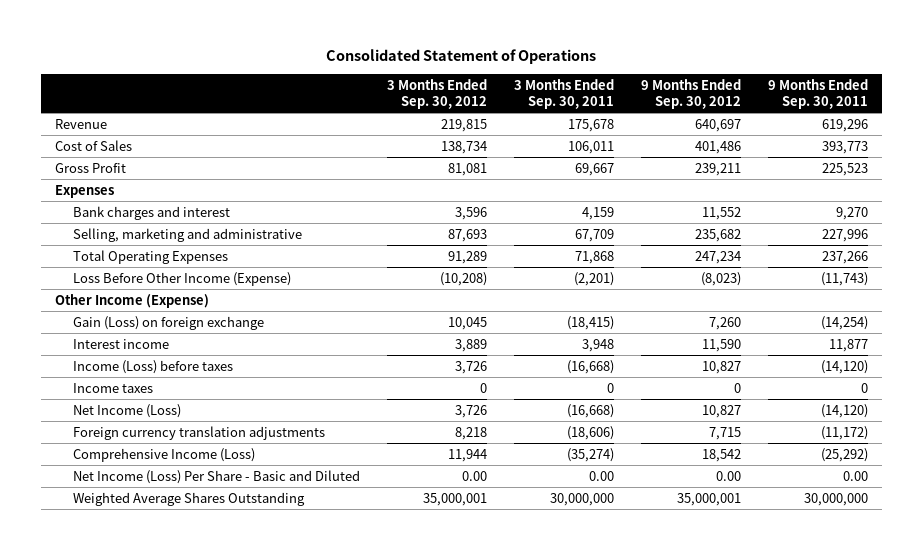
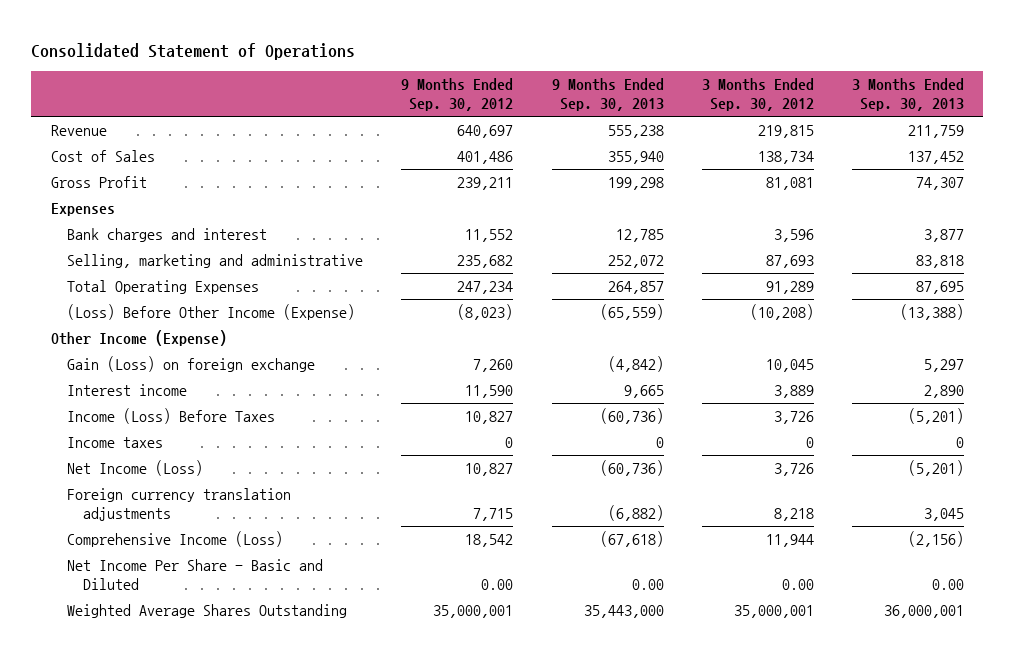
- | 3 Months Ended Sep. 30, 2012 | 3 Months Ended Sep. 30, 2011 | 9 Months Ended Sep. 30, 2012 | 9 Months Ended Sep. 30, 2011
+ | 9 Months Ended Sep. 30, 2012 | 9 Months Ended Sep. 30, 2013 | 3 Months Ended Sep. 30, 2012 | 3 Months Ended Sep. 30, 2013
- Loss Before Other Income (Expense) | (10,208) | (2,201) | (8,023) | (11,743)
+ (Loss) Before Other Income (Expense) | (8,023) | (65,559) | (10,208) | (13,388)
- Income (Loss) before taxes | 3,726 | (16,668) | 10,827 | (14,120)
+ Income (Loss) Before Taxes | 10,827 | (60,736) | 3,726 | (5,201)
- Net Income (Loss) Per Share - Basic and Diluted | 0.00 | 0.00 | 0.00 | 0.00
+ Net Income Per Share - Basic and Diluted | 0.00 | 0.00 | 0.00 | 0.00

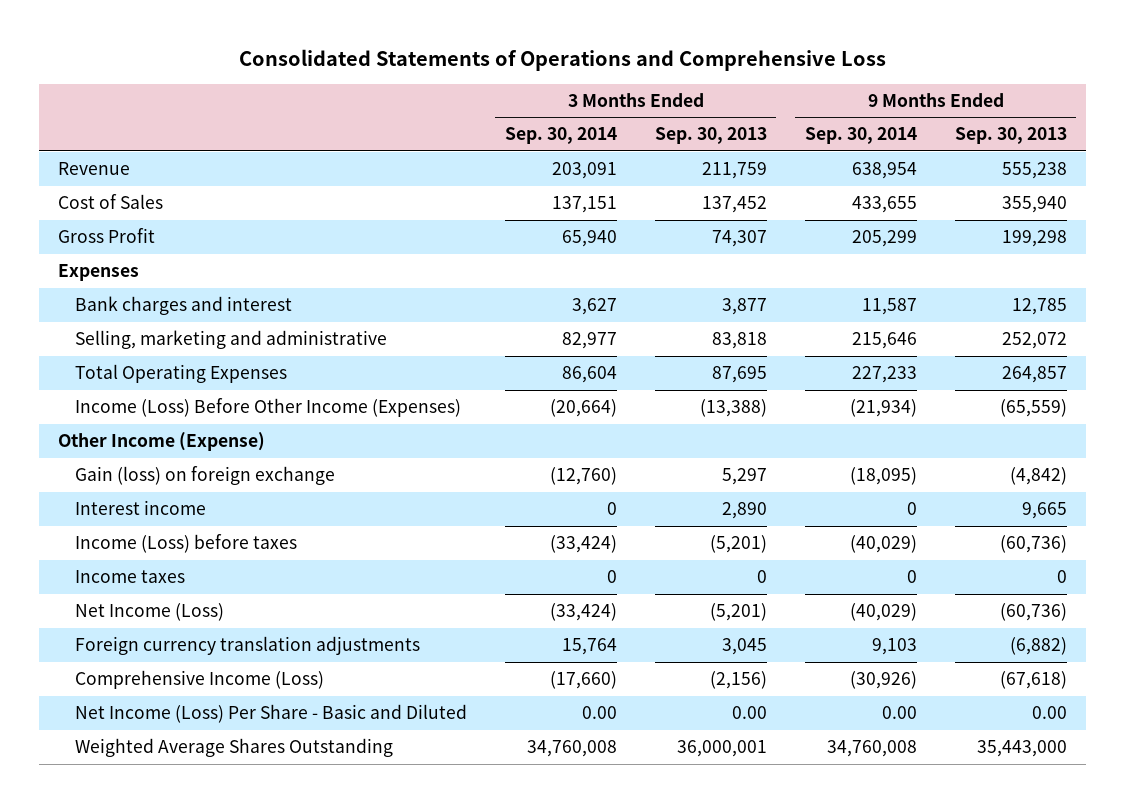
- Consolidated Statement of Operations
+ Consolidated Statements of Operations and Comprehensive Loss
- | 9 Months Ended Sep. 30, 2012 | 9 Months Ended Sep. 30, 2013 | 3 Months Ended Sep. 30, 2012 | 3 Months Ended Sep. 30, 2013
+ | 3 Months Ended Sep. 30, 2014 | 3 Months Ended Sep. 30, 2013 | 9 Months Ended Sep. 30, 2014 | 9 Months Ended Sep. 30, 2013
- (Loss) Before Other Income (Expense) | (8,023) | (65,559) | (10,208) | (13,388)
+ Income (Loss) Before Other Income (Expenses) | (20,664) | (13,388) | (21,934) | (65,559)
- Gain (Loss) on foreign exchange | 7,260 | (4,842) | 10,045 | 5,297
+ Gain (loss) on foreign exchange | (12,760) | 5,297 | (18,095) | (4,842)
- Income (Loss) Before Taxes | 10,827 | (60,736) | 3,726 | (5,201)
+ Income (Loss) before taxes | (33,424) | (5,201) | (40,029) | (60,736)
- Net Income Per Share - Basic and Diluted | 0.00 | 0.00 | 0.00 | 0.00
+ Net Income (Loss) Per Share - Basic and Diluted | 0.00 | 0.00 | 0.00 | 0.00

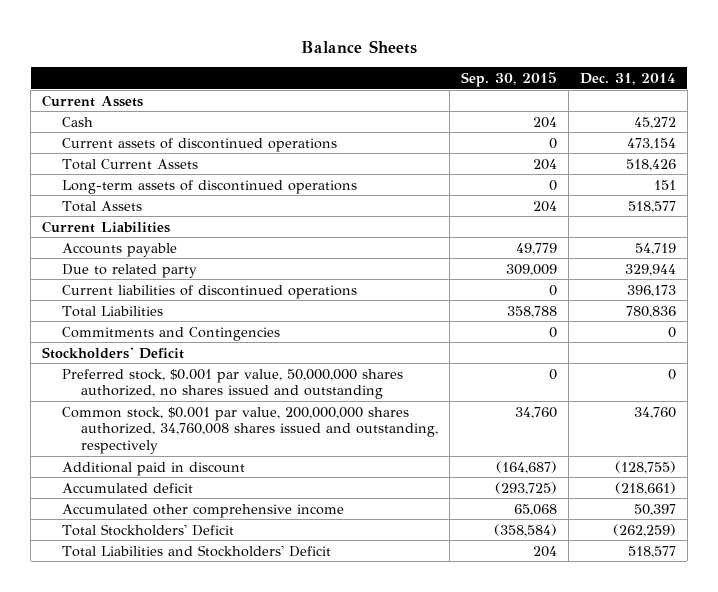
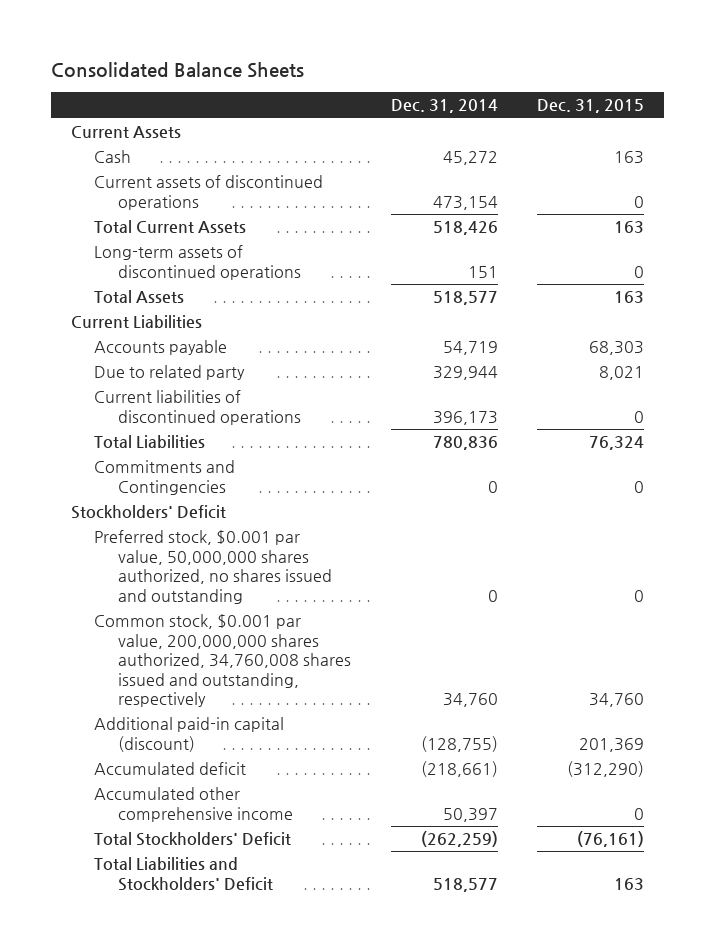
- Balance Sheets
+ Consolidated Balance Sheets
- | Sep. 30, 2015 | Dec. 31, 2014
+ | Dec. 31, 2014 | Dec. 31, 2015
- Additional paid in discount | (164,687) | (128,755)
+ Additional paid-in capital (discount) | (128,755) | 201,369

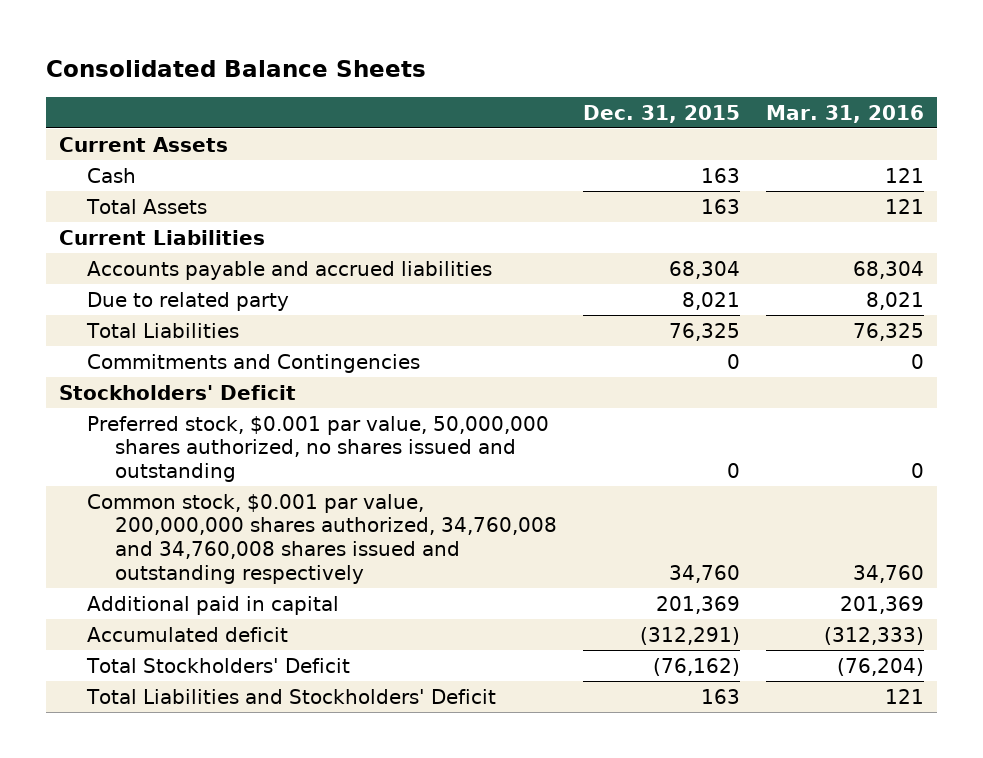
- | Dec. 31, 2014 | Dec. 31, 2015
+ | Dec. 31, 2015 | Mar. 31, 2016
- Current assets of discontinued operations | 473,154 | 0
- Total Current Assets | 518,426 | 163
- Long-term assets of discontinued operations | 151 | 0
- Accounts payable | 54,719 | 68,303
+ Accounts payable and accrued liabilities | 68,304 | 68,304
- Current liabilities of discontinued operations | 396,173 | 0
- Total Liabilities | 780,836 | 76,324
+ Total Liabilities | 76,325 | 76,325
- Common stock, $0.001 par value, 200,000,000 shares authorized, 34,760,008 shares issued and outstanding, respectively | 34,760 | 34,760
- Additional paid-in capital (discount) | (128,755) | 201,369
- Accumulated deficit | (218,661) | (312,290)
- Accumulated other comprehensive income | 50,397 | 0
- Total Stockholders' Deficit | (262,259) | (76,161)
+ Common stock, $0.001 par value, 200,000,000 shares authorized, 34,760,008 and 34,760,008 shares issued and outstanding respectively | 34,760 | 34,760
+ Additional paid in capital | 201,369 | 201,369
+ Accumulated deficit | (312,291) | (312,333)
+ Total Stockholders' Deficit | (76,162) | (76,204)

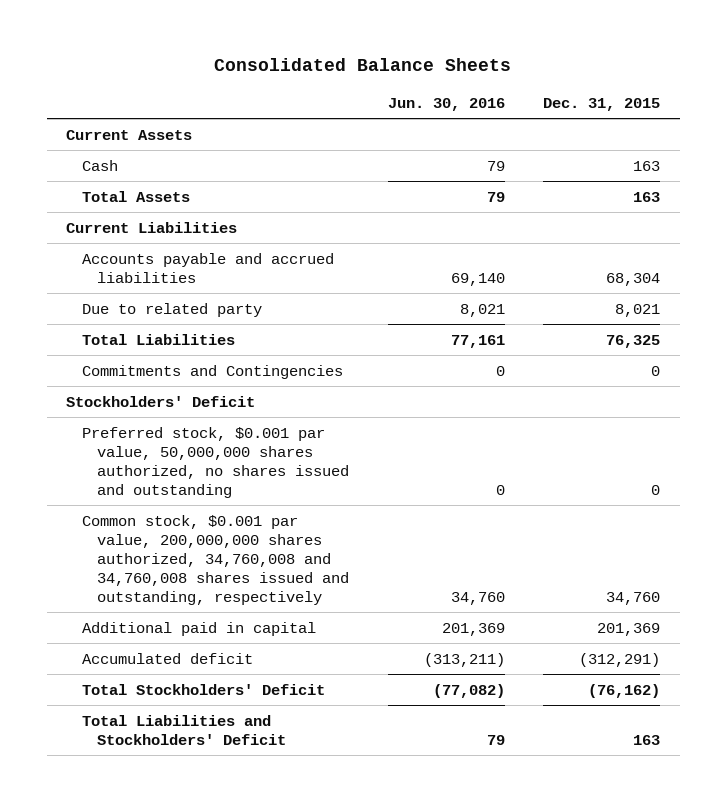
- | Dec. 31, 2015 | Mar. 31, 2016
+ | Jun. 30, 2016 | Dec. 31, 2015
- Common stock, $0.001 par value, 200,000,000 shares authorized, 34,760,008 and 34,760,008 shares issued and outstanding respectively | 34,760 | 34,760
+ Common stock, $0.001 par value, 200,000,000 shares authorized, 34,760,008 and 34,760,008 shares issued and outstanding, respectively | 34,760 | 34,760

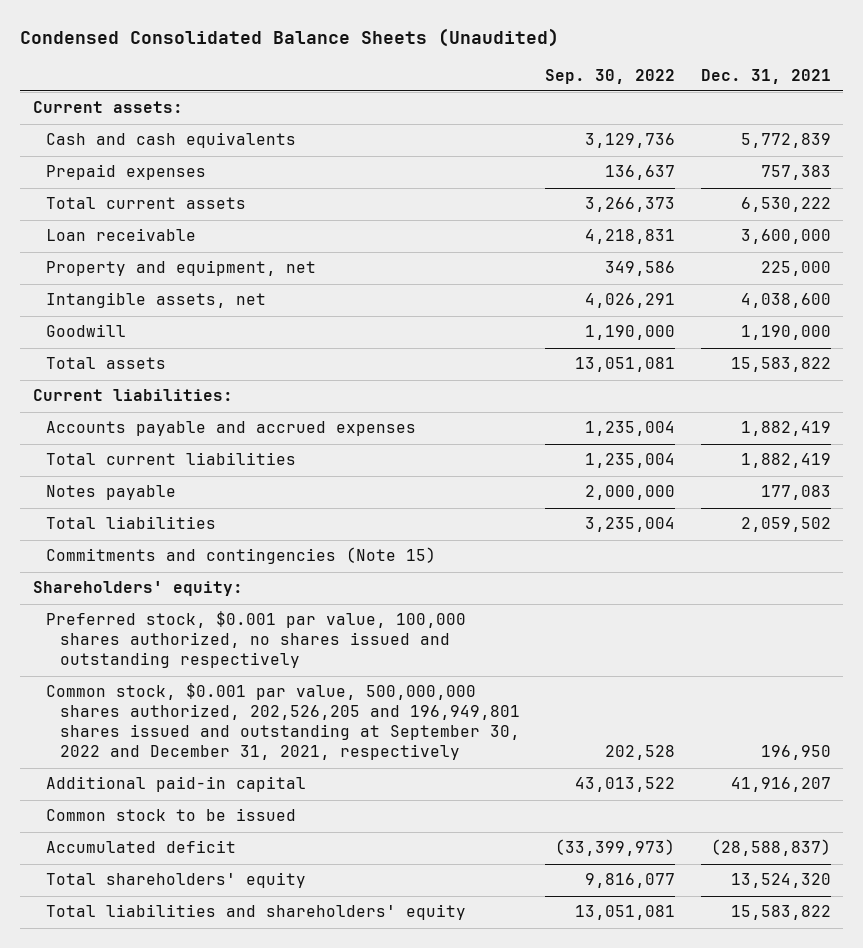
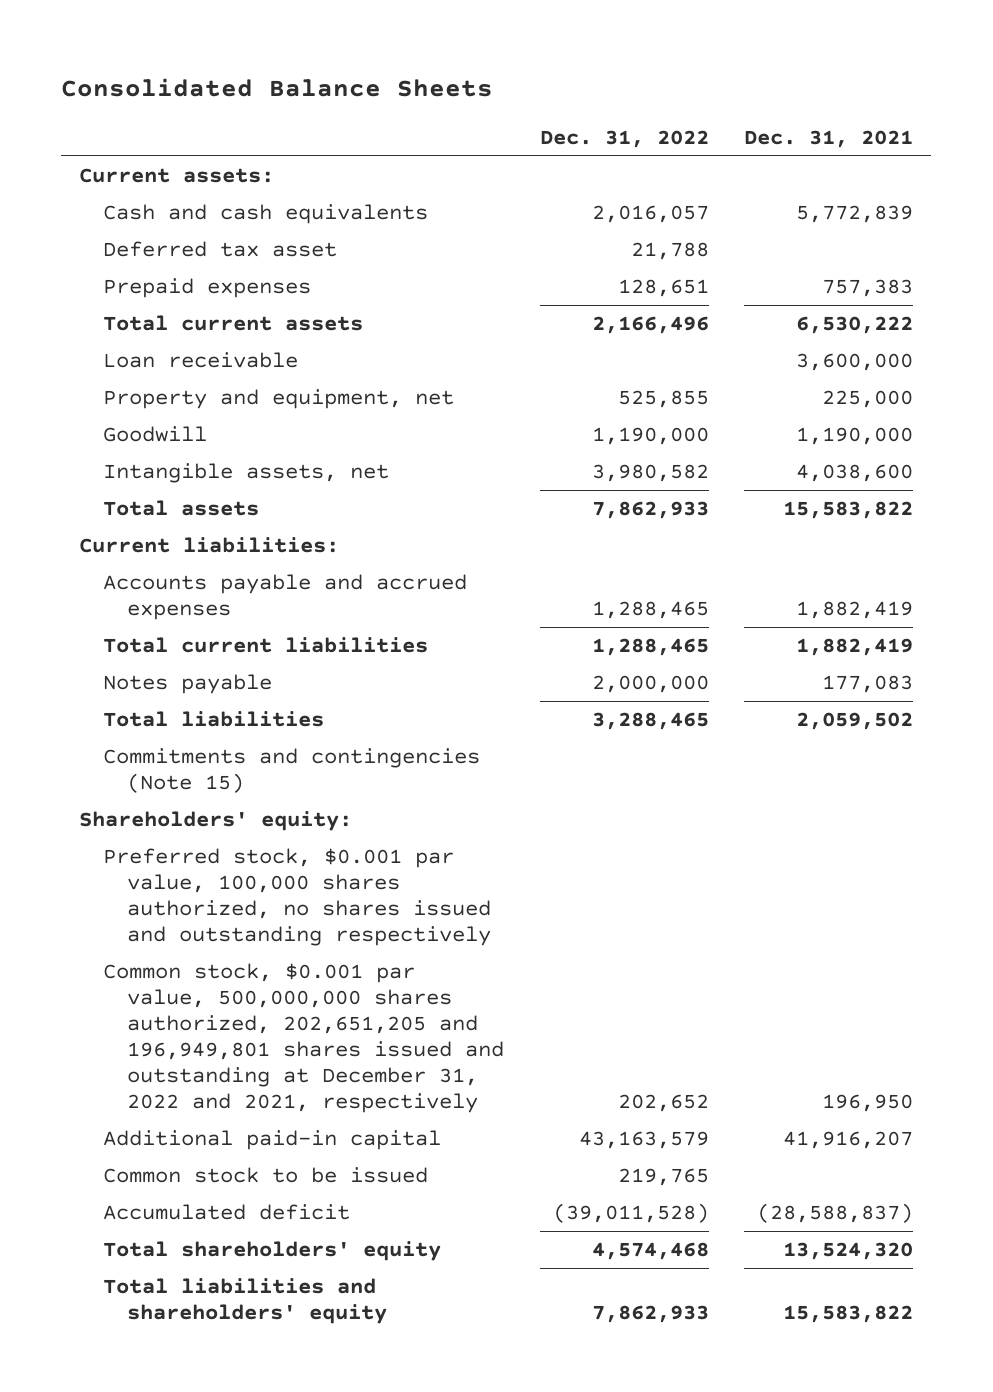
- Condensed Consolidated Balance Sheets (Unaudited)
+ Consolidated Balance Sheets
- | Sep. 30, 2022 | Dec. 31, 2021
+ | Dec. 31, 2022 | Dec. 31, 2021
+ Deferred tax asset | 21,788 |
moved down: Intangible assets, net | 3,980,582 | 4,038,600
- Common stock, $0.001 par value, 500,000,000 shares authorized, 202,526,205 and 196,949,801 shares issued and outstanding at September 30, 2022 and December 31, 2021, respectively | 202,528 | 196,950
+ Common stock, $0.001 par value, 500,000,000 shares authorized, 202,651,205 and 196,949,801 shares issued and outstanding at December 31, 2022 and 2021, respectively | 202,652 | 196,950

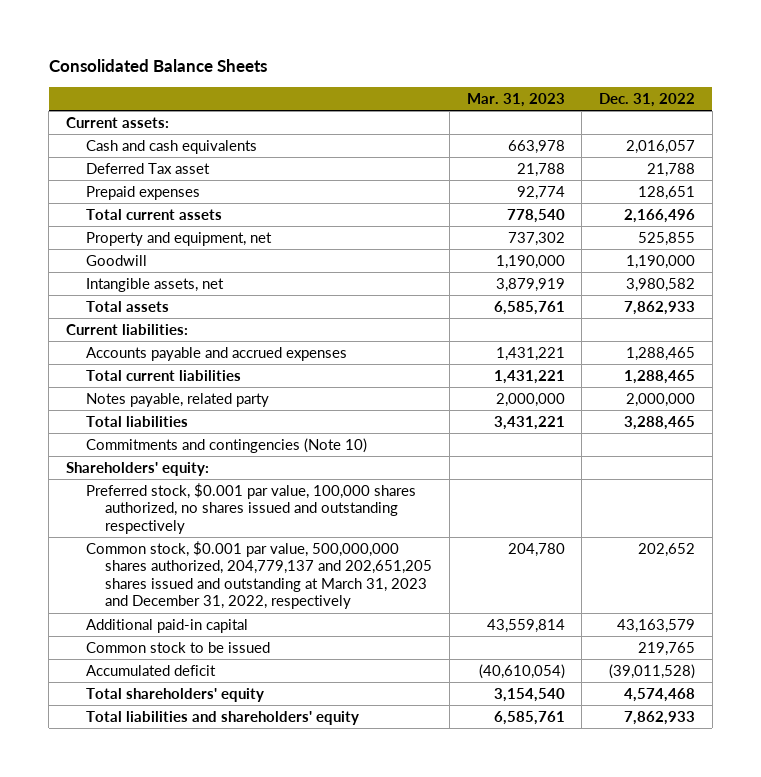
- | Dec. 31, 2022 | Dec. 31, 2021
+ | Mar. 31, 2023 | Dec. 31, 2022
- Deferred tax asset | 21,788 |
+ Deferred Tax asset | 21,788 | 21,788
- Loan receivable | | 3,600,000
- Notes payable | 2,000,000 | 177,083
+ Notes payable, related party | 2,000,000 | 2,000,000
- Commitments and contingencies (Note 15)
+ Commitments and contingencies (Note 10)
- Common stock, $0.001 par value, 500,000,000 shares authorized, 202,651,205 and 196,949,801 shares issued and outstanding at December 31, 2022 and 2021, respectively | 202,652 | 196,950
+ Common stock, $0.001 par value, 500,000,000 shares authorized, 204,779,137 and 202,651,205 shares issued and outstanding at March 31, 2023 and December 31, 2022, respectively | 204,780 | 202,652

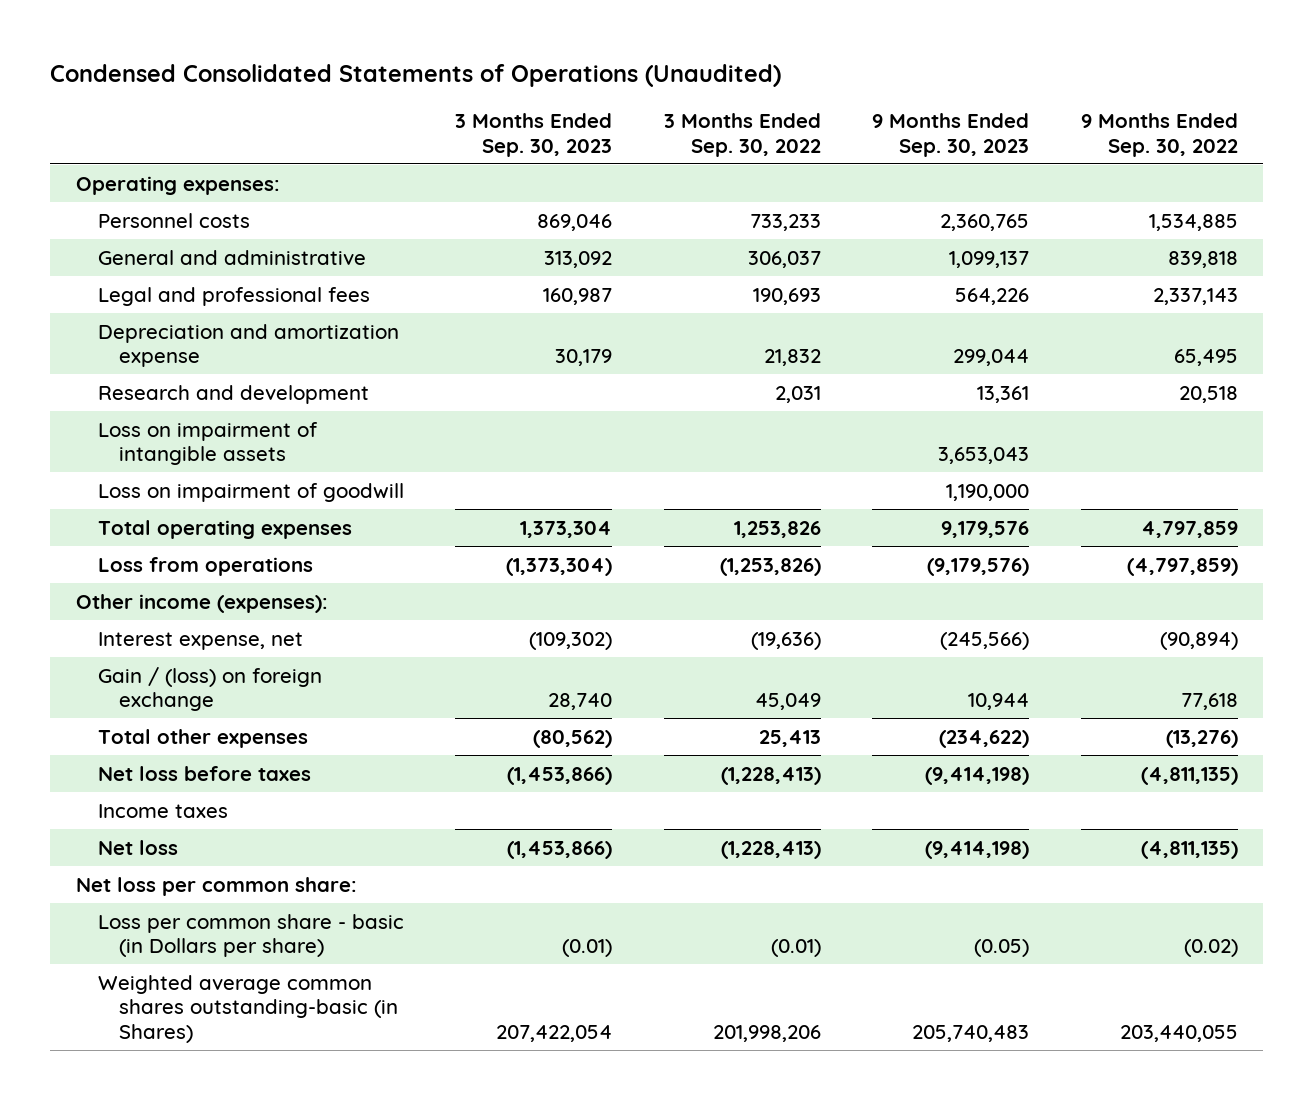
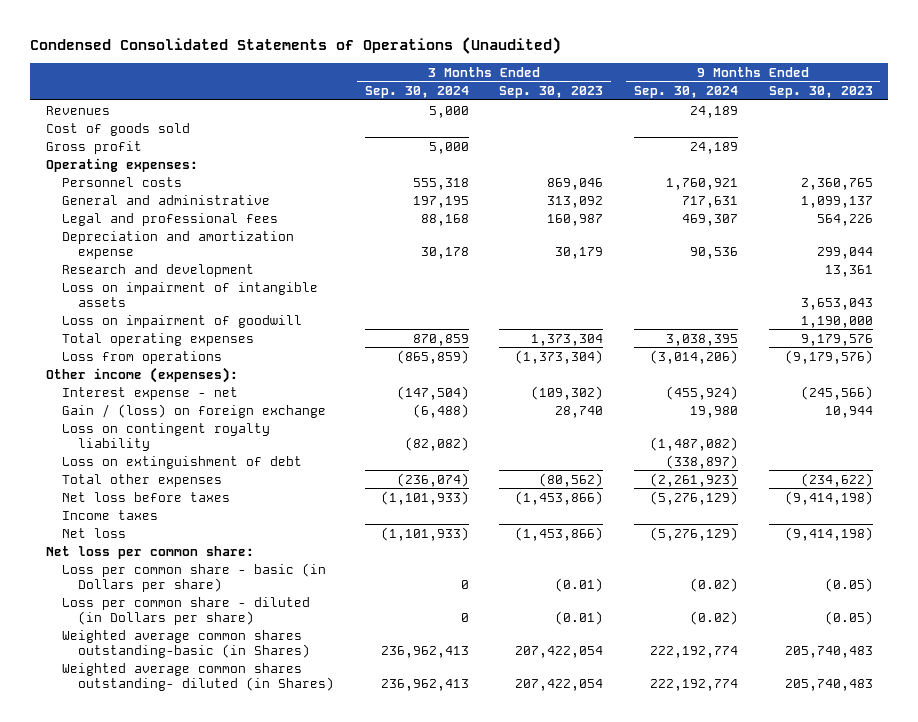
- | 3 Months Ended Sep. 30, 2023 | 3 Months Ended Sep. 30, 2022 | 9 Months Ended Sep. 30, 2023 | 9 Months Ended Sep. 30, 2022
+ | 3 Months Ended Sep. 30, 2024 | 3 Months Ended Sep. 30, 2023 | 9 Months Ended Sep. 30, 2024 | 9 Months Ended Sep. 30, 2023
+ Revenues | 5,000 | | 24,189 |
+ Cost of goods sold
+ Gross profit | 5,000 | | 24,189 |
- Interest expense, net | (109,302) | (19,636) | (245,566) | (90,894)
+ Interest expense - net | (147,504) | (109,302) | (455,924) | (245,566)
+ Loss on contingent royalty liability | (82,082) | | (1,487,082) |
+ Loss on extinguishment of debt | | | (338,897) |
+ Loss per common share - diluted (in Dollars per share) | 0 | (0.01) | (0.02) | (0.05)
+ Weighted average common shares outstanding- diluted (in Shares) | 236,962,413 | 207,422,054 | 222,192,774 | 205,740,483

